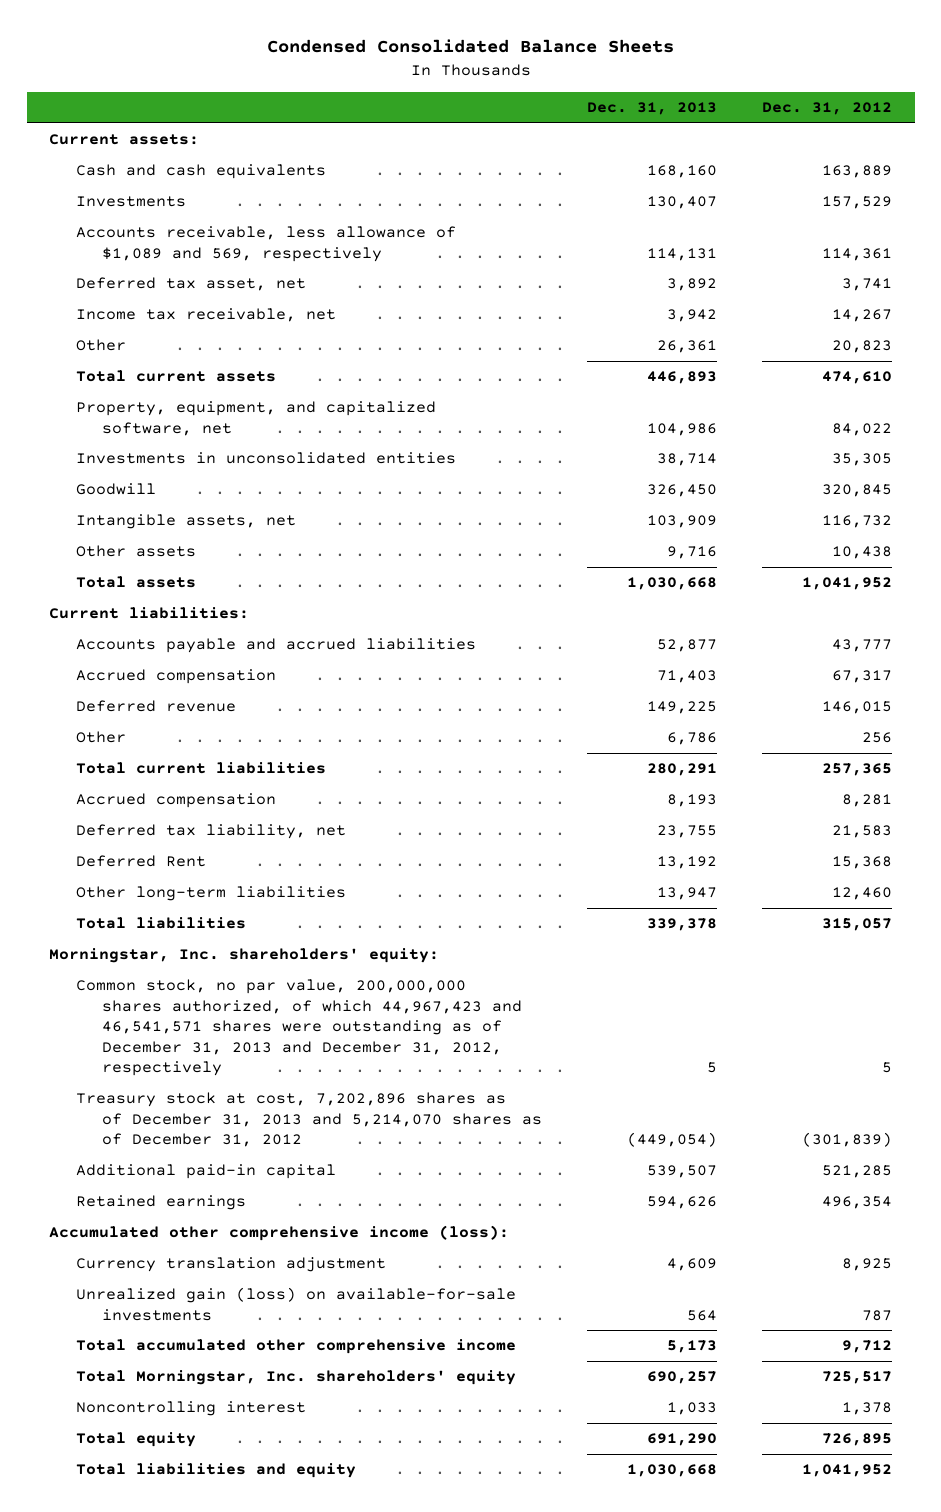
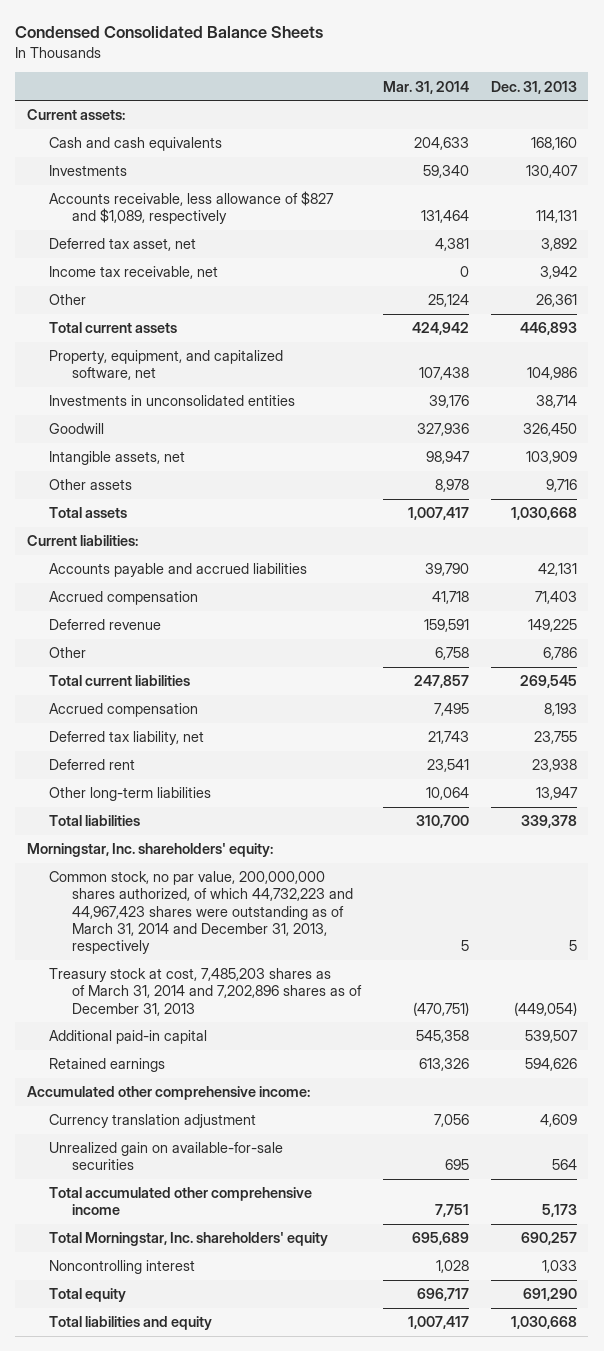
- | Dec. 31, 2013 | Dec. 31, 2012
+ | Mar. 31, 2014 | Dec. 31, 2013
- Accounts receivable, less allowance of $1,089 and 569, respectively | 114,131 | 114,361
+ Accounts receivable, less allowance of $827 and $1,089, respectively | 131,464 | 114,131
- Accounts payable and accrued liabilities | 52,877 | 43,777
+ Accounts payable and accrued liabilities | 39,790 | 42,131
- Total current liabilities | 280,291 | 257,365
+ Total current liabilities | 247,857 | 269,545
- Deferred Rent | 13,192 | 15,368
+ Deferred rent | 23,541 | 23,938
- Common stock, no par value, 200,000,000 shares authorized, of which 44,967,423 and 46,541,571 shares were outstanding as of December 31, 2013 and December 31, 2012, respectively | 5 | 5
- Treasury stock at cost, 7,202,896 shares as of December 31, 2013 and 5,214,070 shares as of December 31, 2012 | (449,054) | (301,839)
+ Common stock, no par value, 200,000,000 shares authorized, of which 44,732,223 and 44,967,423 shares were outstanding as of March 31, 2014 and December 31, 2013, respectively | 5 | 5
+ Treasury stock at cost, 7,485,203 shares as of March 31, 2014 and 7,202,896 shares as of December 31, 2013 | (470,751) | (449,054)
- Accumulated other comprehensive income (loss):
+ Accumulated other comprehensive income:
- Unrealized gain (loss) on available-for-sale investments | 564 | 787
+ Unrealized gain on available-for-sale securities | 695 | 564

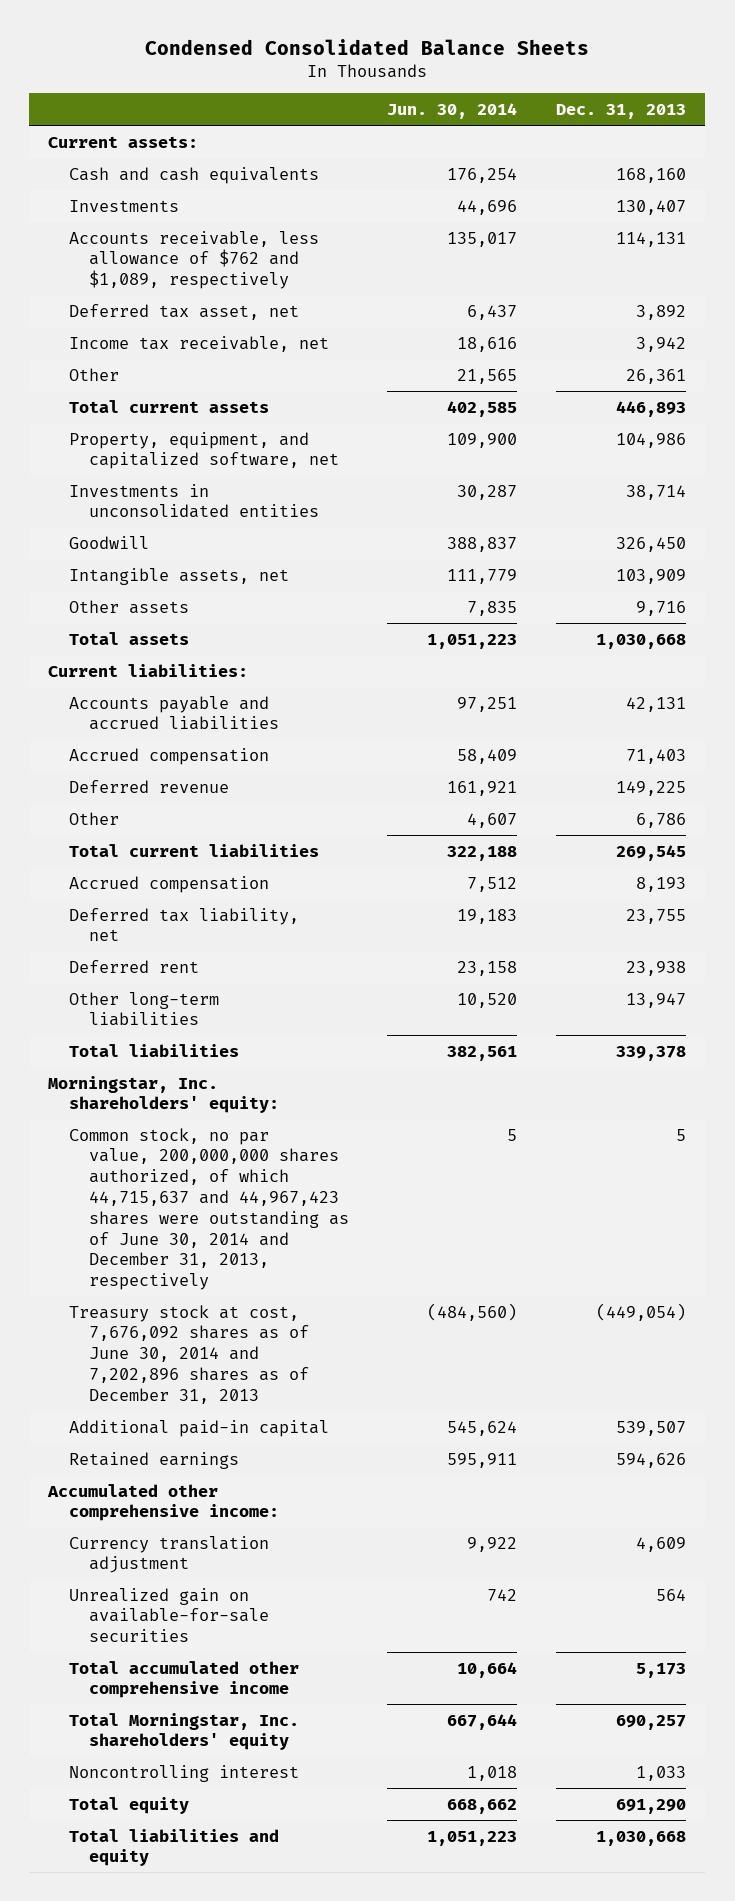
- | Mar. 31, 2014 | Dec. 31, 2013
+ | Jun. 30, 2014 | Dec. 31, 2013
- Accounts receivable, less allowance of $827 and $1,089, respectively | 131,464 | 114,131
+ Accounts receivable, less allowance of $762 and $1,089, respectively | 135,017 | 114,131
- Common stock, no par value, 200,000,000 shares authorized, of which 44,732,223 and 44,967,423 shares were outstanding as of March 31, 2014 and December 31, 2013, respectively | 5 | 5
- Treasury stock at cost, 7,485,203 shares as of March 31, 2014 and 7,202,896 shares as of December 31, 2013 | (470,751) | (449,054)
+ Common stock, no par value, 200,000,000 shares authorized, of which 44,715,637 and 44,967,423 shares were outstanding as of June 30, 2014 and December 31, 2013, respectively | 5 | 5
+ Treasury stock at cost, 7,676,092 shares as of June 30, 2014 and 7,202,896 shares as of December 31, 2013 | (484,560) | (449,054)

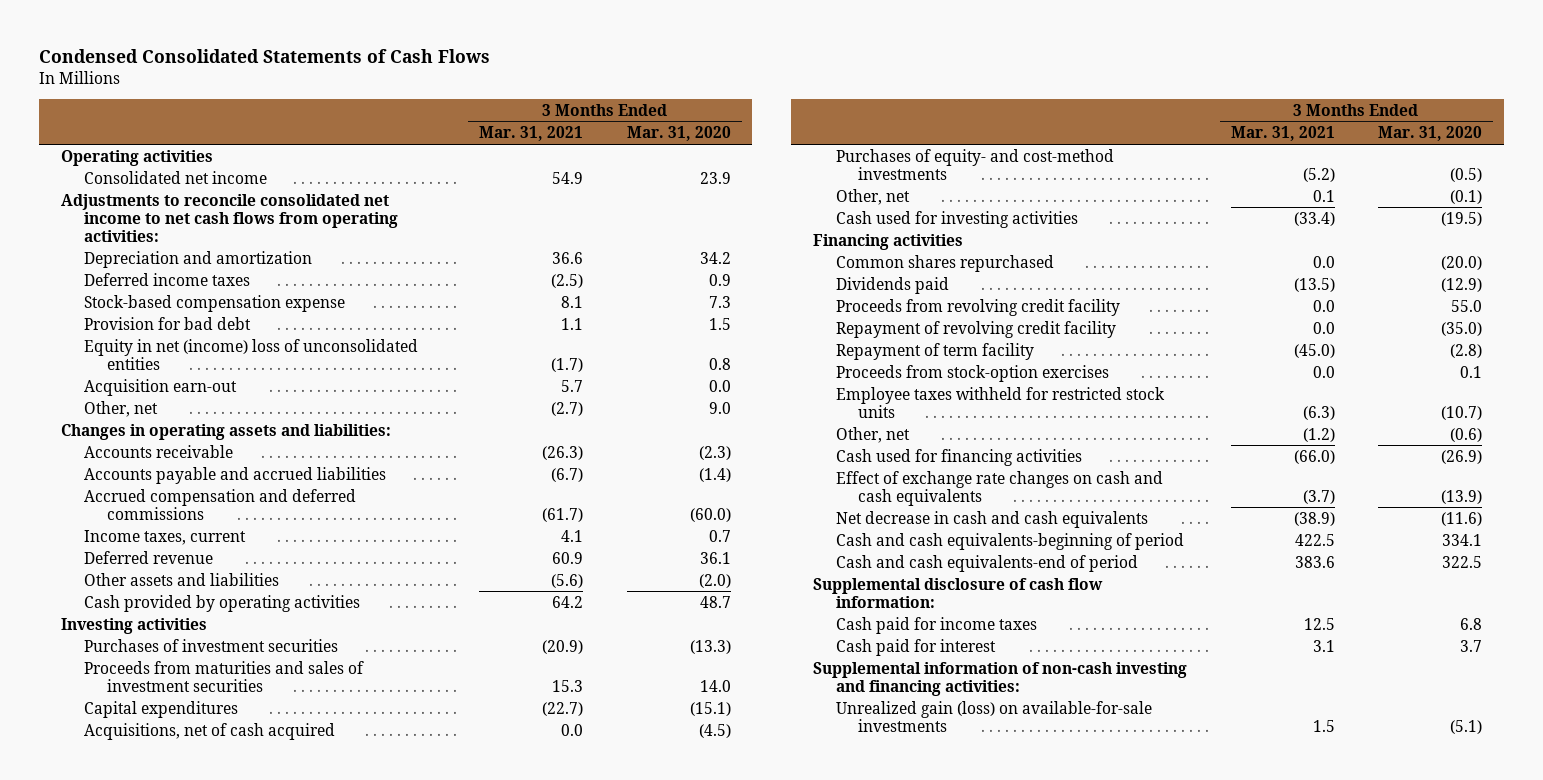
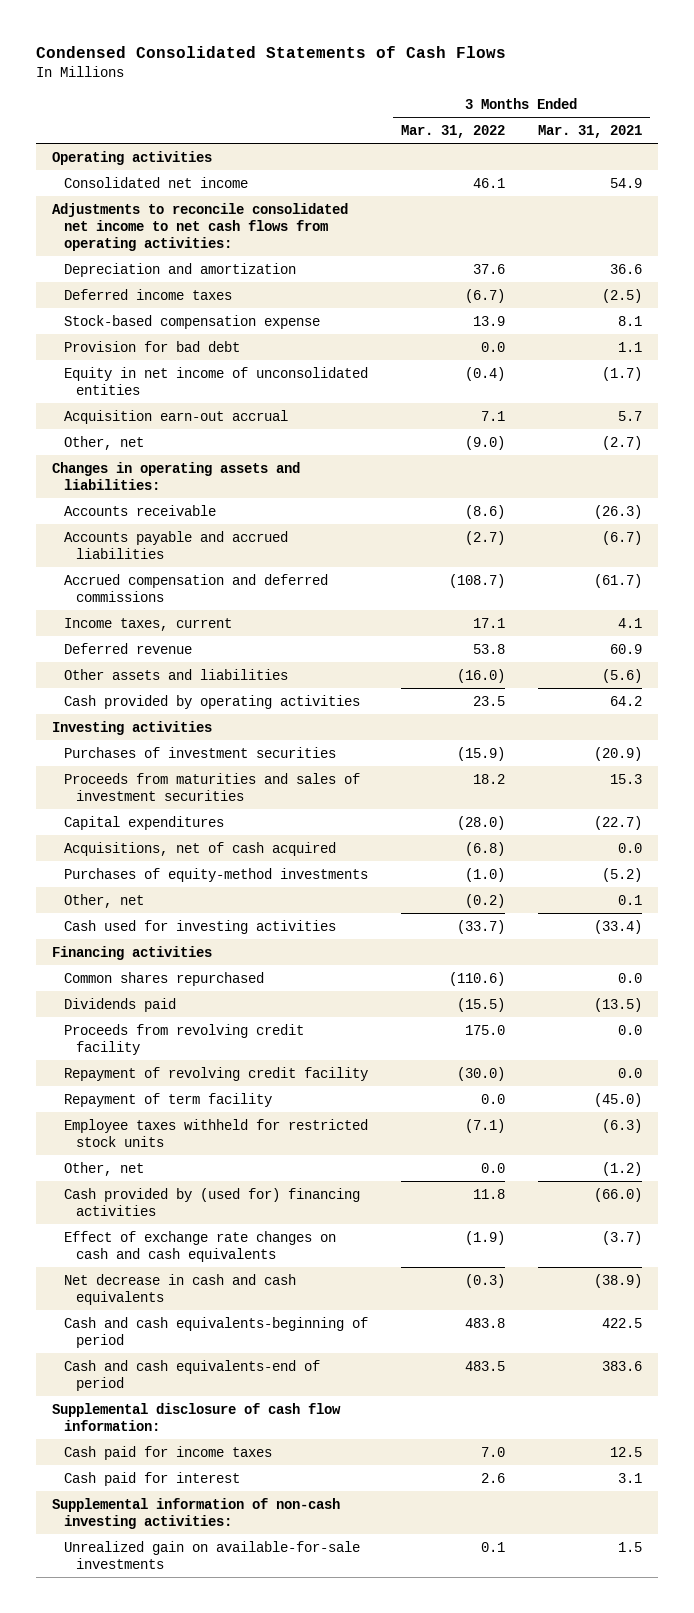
- | 3 Months Ended Mar. 31, 2021 | 3 Months Ended Mar. 31, 2020
+ | 3 Months Ended Mar. 31, 2022 | 3 Months Ended Mar. 31, 2021
- Equity in net (income) loss of unconsolidated entities | (1.7) | 0.8
- Acquisition earn-out | 5.7 | 0.0
+ Equity in net income of unconsolidated entities | (0.4) | (1.7)
+ Acquisition earn-out accrual | 7.1 | 5.7
- Purchases of equity- and cost-method investments | (5.2) | (0.5)
+ Purchases of equity-method investments | (1.0) | (5.2)
- Proceeds from stock-option exercises | 0.0 | 0.1
- Cash used for financing activities | (66.0) | (26.9)
+ Cash provided by (used for) financing activities | 11.8 | (66.0)
- Supplemental information of non-cash investing and financing activities:
- Unrealized gain (loss) on available-for-sale investments | 1.5 | (5.1)
+ Supplemental information of non-cash investing activities:
+ Unrealized gain on available-for-sale investments | 0.1 | 1.5

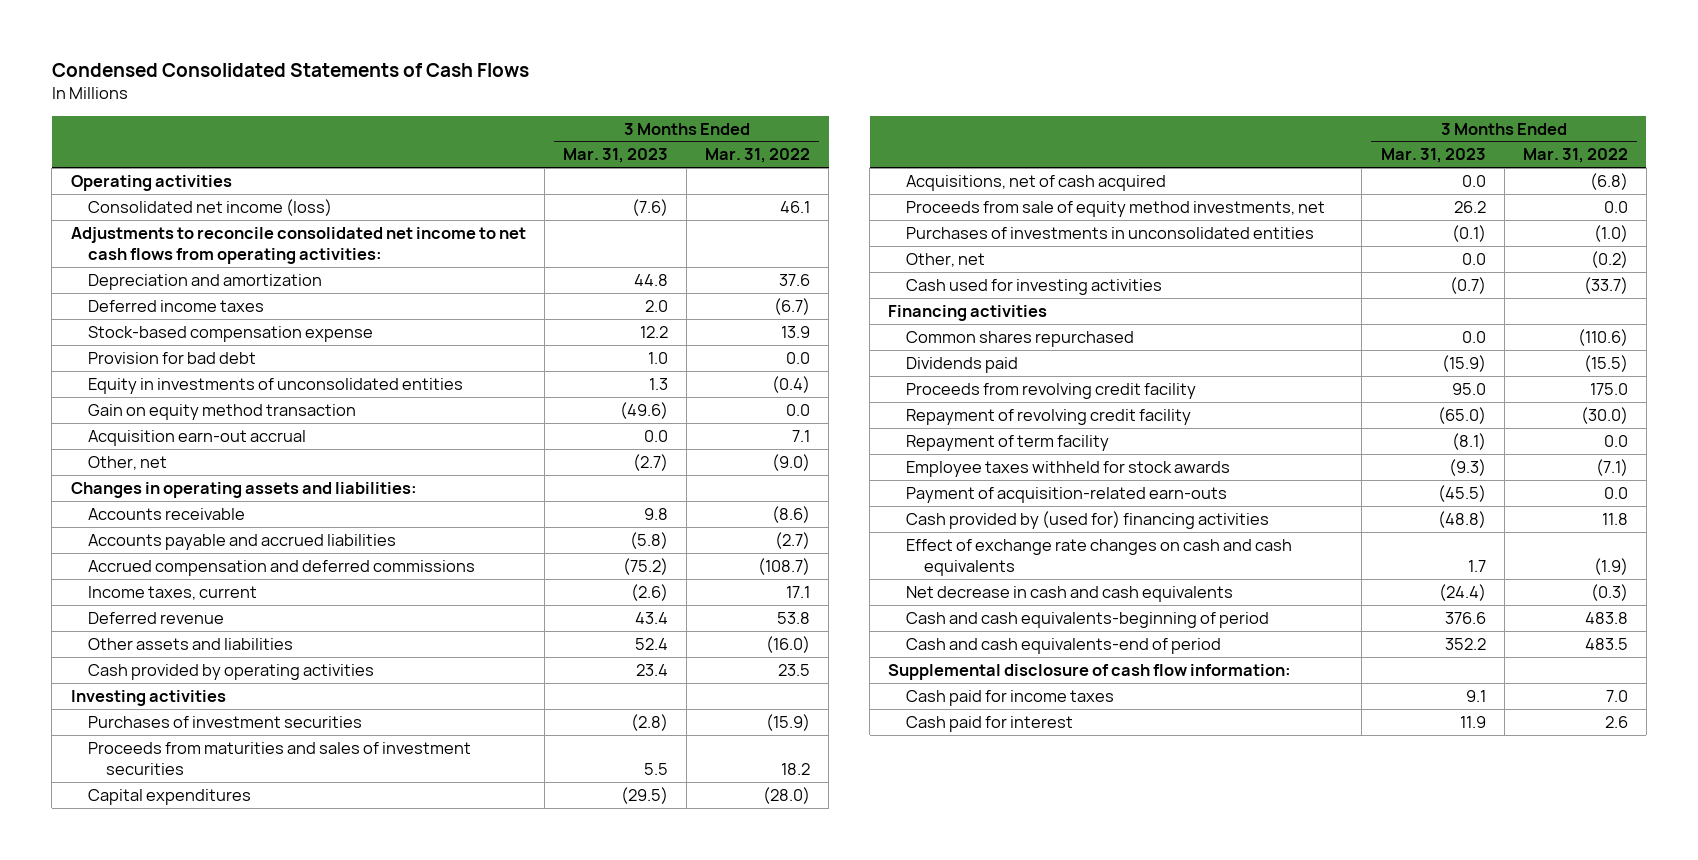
- | 3 Months Ended Mar. 31, 2022 | 3 Months Ended Mar. 31, 2021
+ | 3 Months Ended Mar. 31, 2023 | 3 Months Ended Mar. 31, 2022
- Consolidated net income | 46.1 | 54.9
+ Consolidated net income (loss) | (7.6) | 46.1
- Equity in net income of unconsolidated entities | (0.4) | (1.7)
+ Equity in investments of unconsolidated entities | 1.3 | (0.4)
+ Gain on equity method transaction | (49.6) | 0.0
- Purchases of equity-method investments | (1.0) | (5.2)
+ Proceeds from sale of equity method investments, net | 26.2 | 0.0
+ Purchases of investments in unconsolidated entities | (0.1) | (1.0)
- Employee taxes withheld for restricted stock units | (7.1) | (6.3)
- Other, net | 0.0 | (1.2)
+ Employee taxes withheld for stock awards | (9.3) | (7.1)
+ Payment of acquisition-related earn-outs | (45.5) | 0.0
- Supplemental information of non-cash investing activities:
- Unrealized gain on available-for-sale investments | 0.1 | 1.5

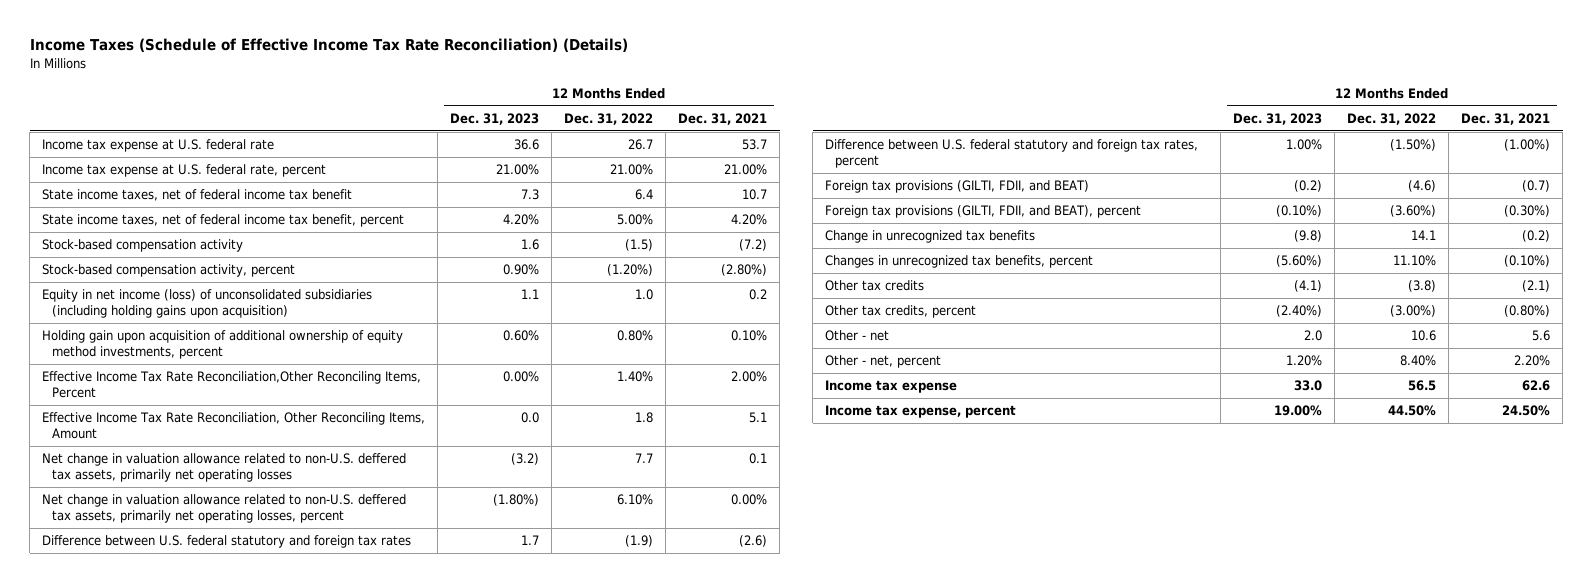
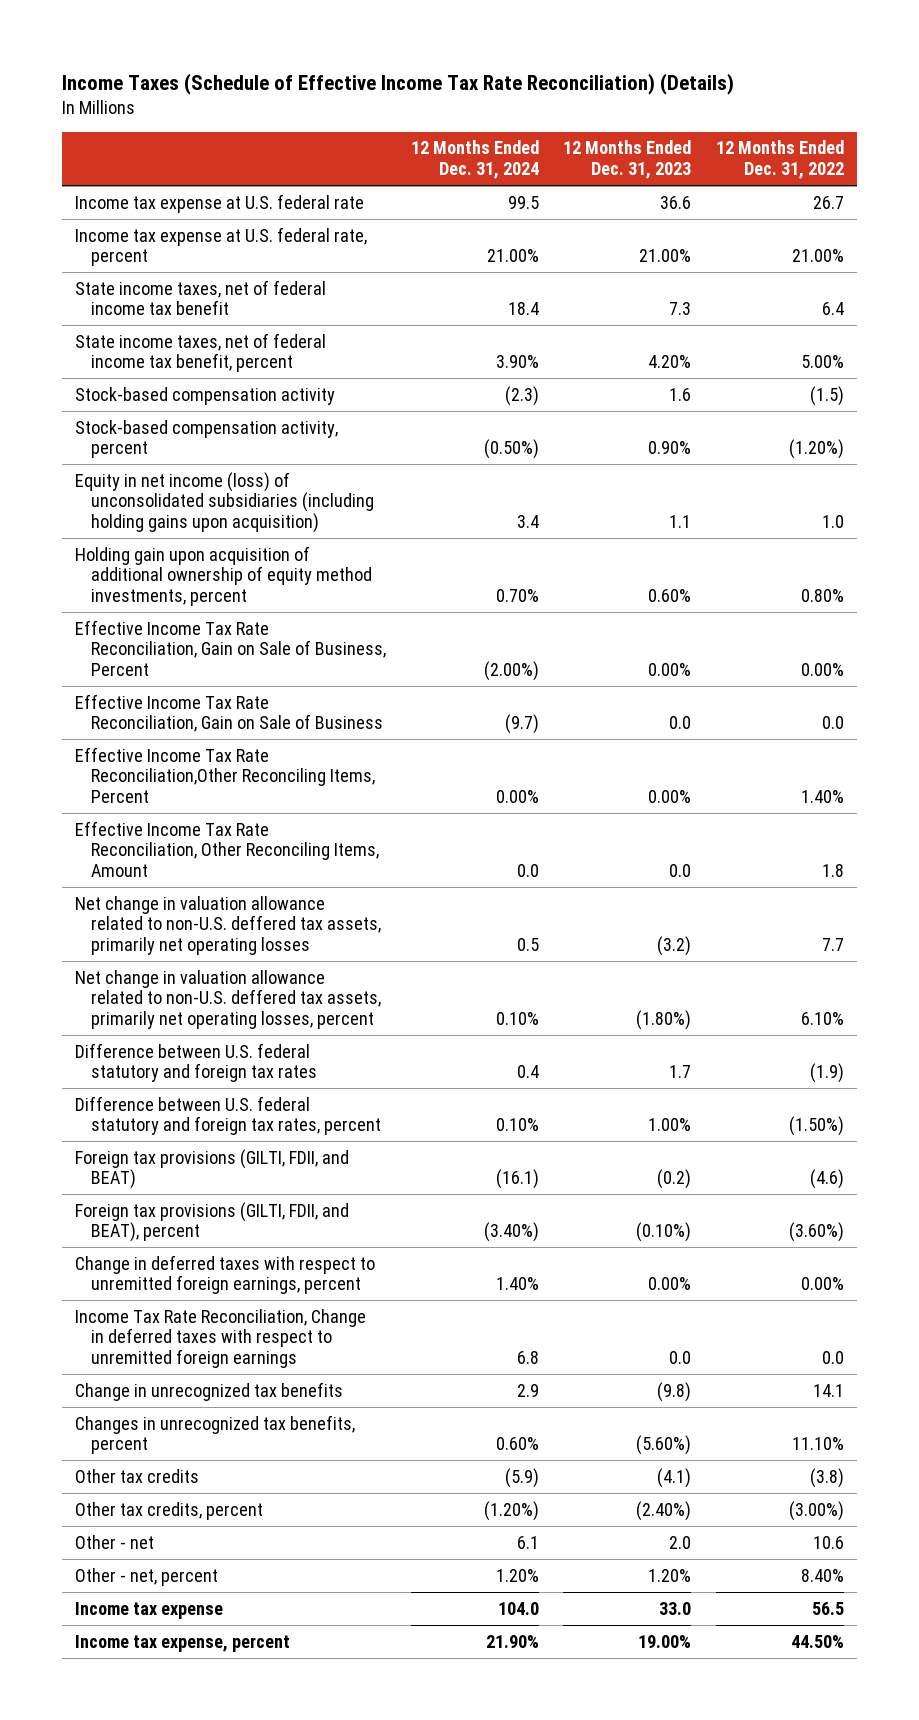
- | 12 Months Ended Dec. 31, 2023 | 12 Months Ended Dec. 31, 2022 | 12 Months Ended Dec. 31, 2021
+ | 12 Months Ended Dec. 31, 2024 | 12 Months Ended Dec. 31, 2023 | 12 Months Ended Dec. 31, 2022
+ Effective Income Tax Rate Reconciliation, Gain on Sale of Business, Percent | (2.00%) | 0.00% | 0.00%
+ Effective Income Tax Rate Reconciliation, Gain on Sale of Business | (9.7) | 0.0 | 0.0
+ Change in deferred taxes with respect to unremitted foreign earnings, percent | 1.40% | 0.00% | 0.00%
+ Income Tax Rate Reconciliation, Change in deferred taxes with respect to unremitted foreign earnings | 6.8 | 0.0 | 0.0

